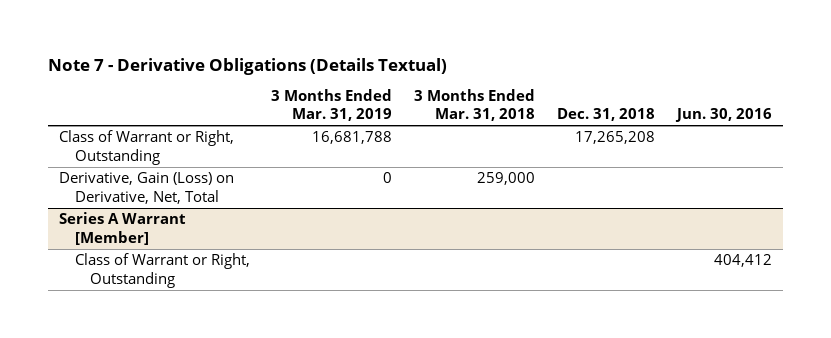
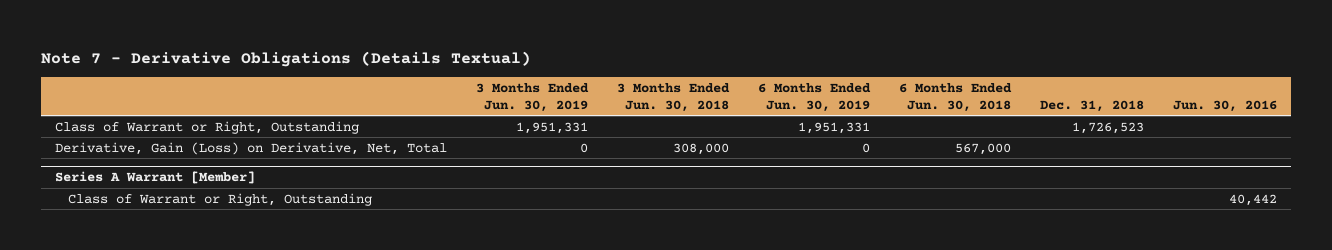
- | 3 Months Ended Mar. 31, 2019 | 3 Months Ended Mar. 31, 2018 | Dec. 31, 2018 | Jun. 30, 2016
+ | 3 Months Ended Jun. 30, 2019 | 3 Months Ended Jun. 30, 2018 | 6 Months Ended Jun. 30, 2019 | 6 Months Ended Jun. 30, 2018 | Dec. 31, 2018 | Jun. 30, 2016
- Class of Warrant or Right, Outstanding | 16,681,788 | | 17,265,208 |
+ Class of Warrant or Right, Outstanding | 1,951,331 | | 1,951,331 | | 1,726,523 |
@ Series A Warrant [Member]
- Class of Warrant or Right, Outstanding | | | | 404,412
+ Class of Warrant or Right, Outstanding | | | | | | 40,442

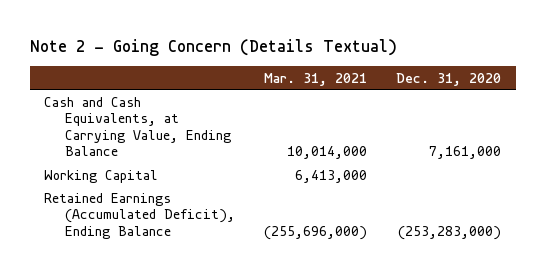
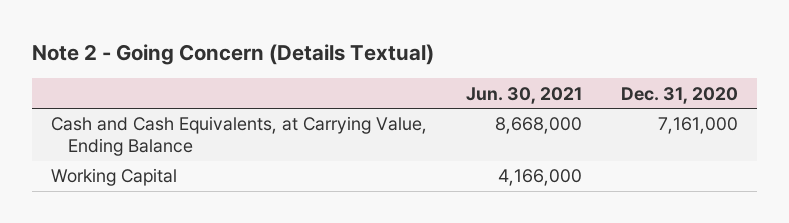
- | Mar. 31, 2021 | Dec. 31, 2020
+ | Jun. 30, 2021 | Dec. 31, 2020
- Retained Earnings (Accumulated Deficit), Ending Balance | (255,696,000) | (253,283,000)

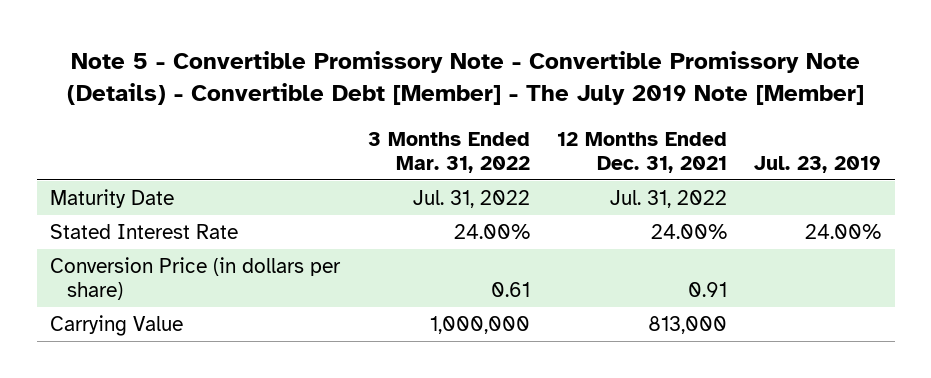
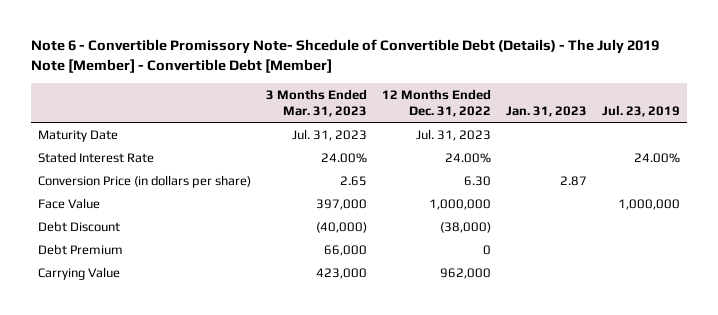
- Note 5 - Convertible Promissory Note - Convertible Promissory Note (Details) - Convertible Debt [Member] - The July 2019 Note [Member]
+ Note 6 - Convertible Promissory Note- Shcedule of Convertible Debt (Details) - The July 2019 Note [Member] - Convertible Debt [Member]
- | 3 Months Ended Mar. 31, 2022 | 12 Months Ended Dec. 31, 2021 | Jul. 23, 2019
+ | 3 Months Ended Mar. 31, 2023 | 12 Months Ended Dec. 31, 2022 | Jan. 31, 2023 | Jul. 23, 2019
+ Face Value | 397,000 | 1,000,000 | | 1,000,000
+ Debt Discount | (40,000) | (38,000) | |
+ Debt Premium | 66,000 | 0 | |

